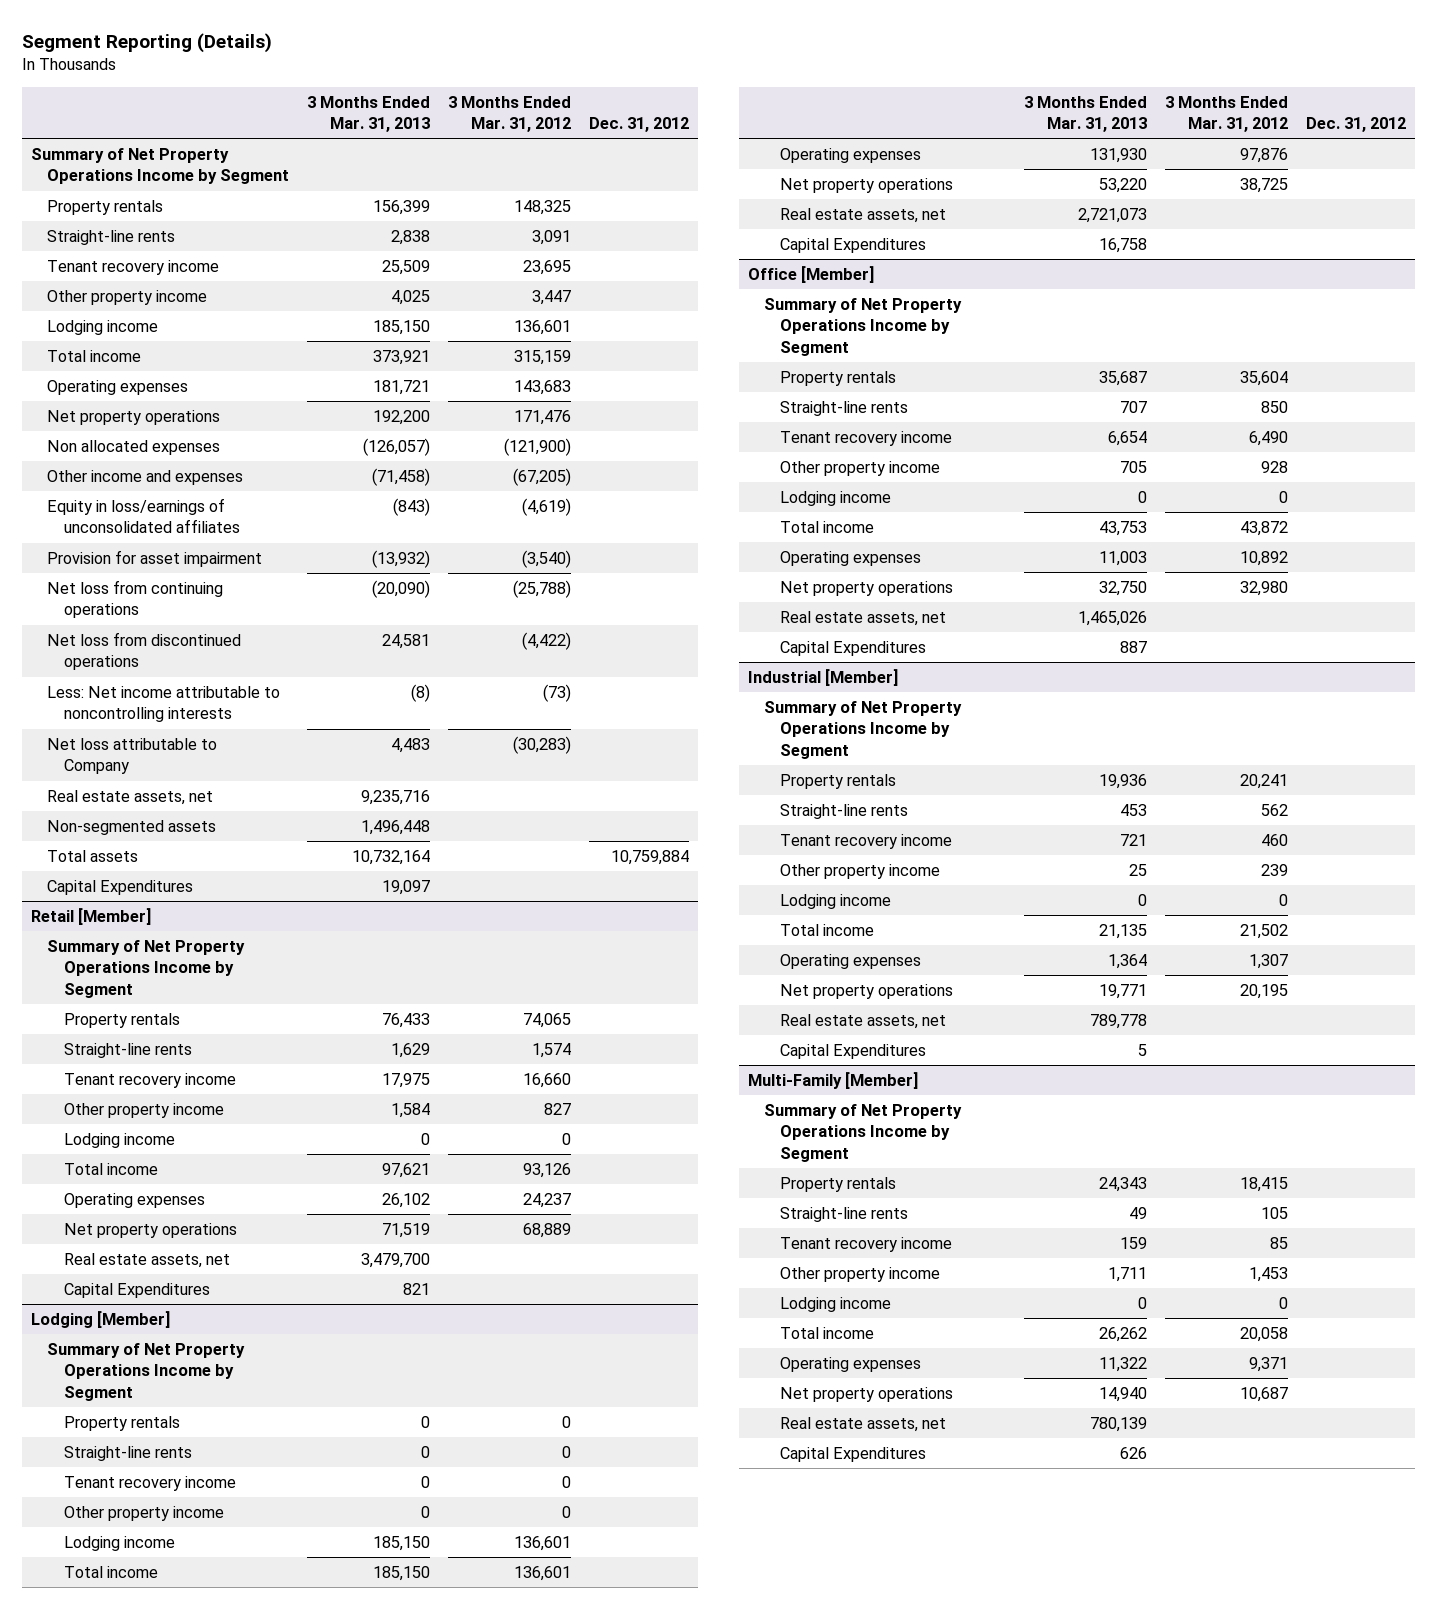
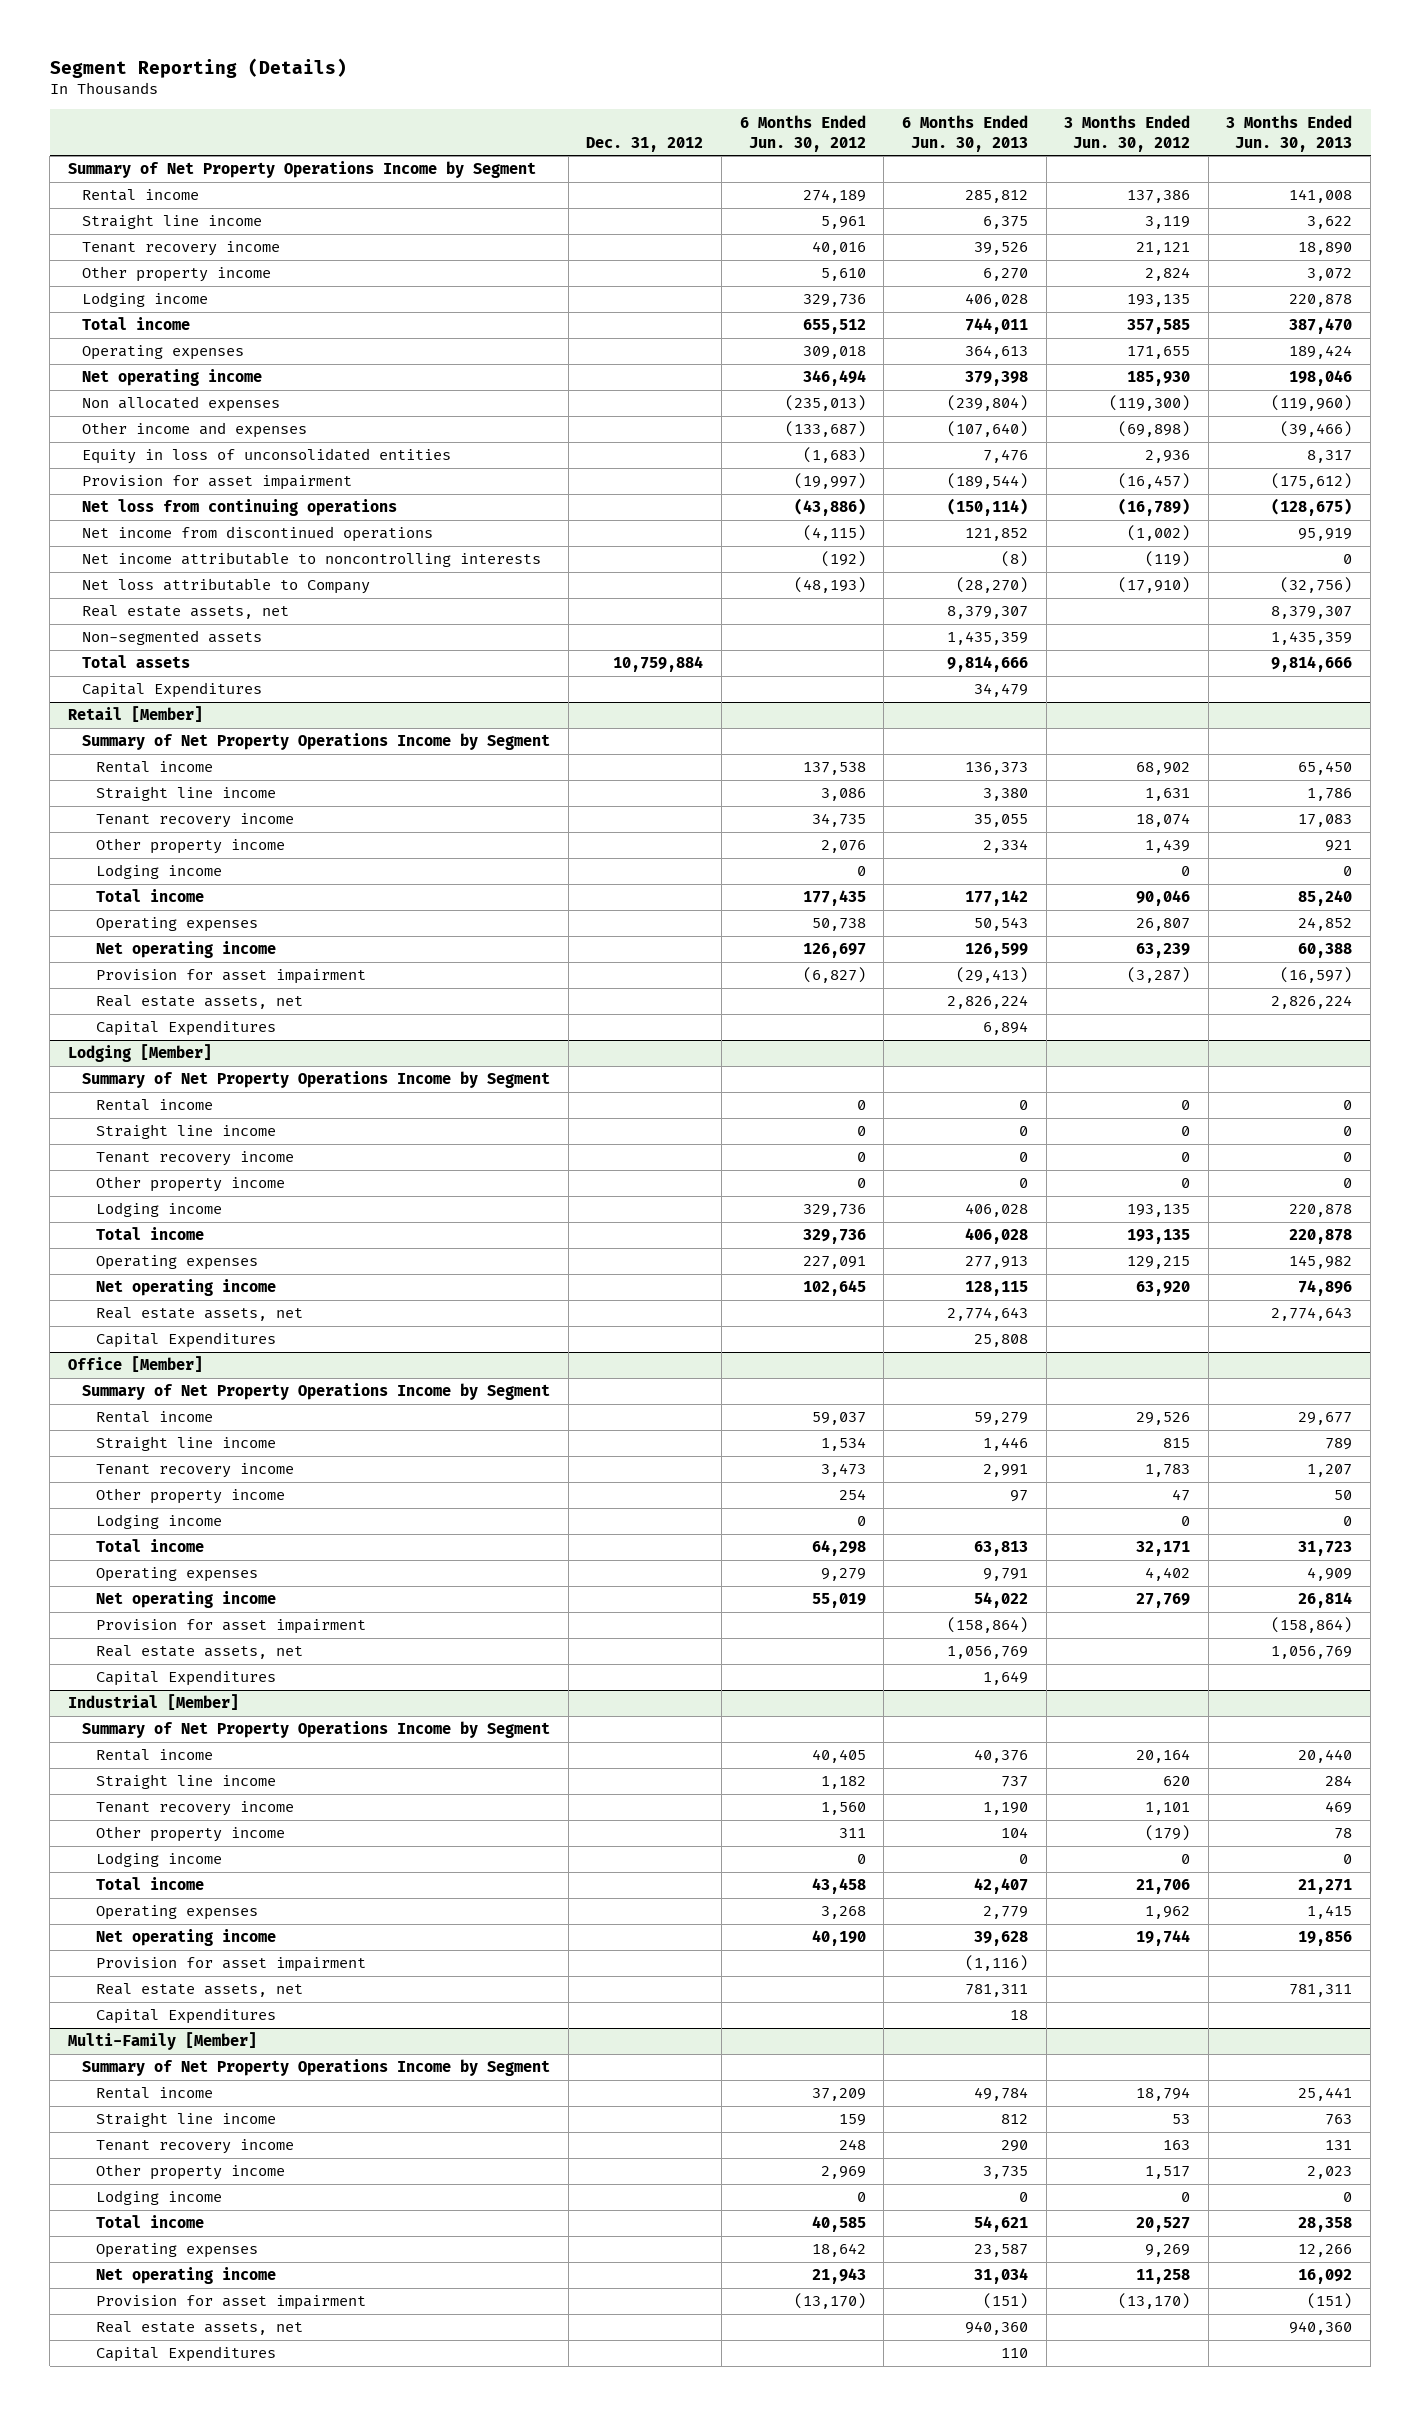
- | 3 Months Ended Mar. 31, 2013 | 3 Months Ended Mar. 31, 2012 | Dec. 31, 2012
+ | Dec. 31, 2012 | 6 Months Ended Jun. 30, 2012 | 6 Months Ended Jun. 30, 2013 | 3 Months Ended Jun. 30, 2012 | 3 Months Ended Jun. 30, 2013
- Property rentals | 156,399 | 148,325 |
- Straight-line rents | 2,838 | 3,091 |
+ Rental income | | 274,189 | 285,812 | 137,386 | 141,008
+ Straight line income | | 5,961 | 6,375 | 3,119 | 3,622
- Net property operations | 192,200 | 171,476 |
+ Net operating income | | 346,494 | 379,398 | 185,930 | 198,046
- Equity in loss/earnings of unconsolidated affiliates | (843) | (4,619) |
+ Equity in loss of unconsolidated entities | | (1,683) | 7,476 | 2,936 | 8,317
- Net loss from discontinued operations | 24,581 | (4,422) |
- Less: Net income attributable to noncontrolling interests | (8) | (73) |
+ Net income from discontinued operations | | (4,115) | 121,852 | (1,002) | 95,919
+ Net income attributable to noncontrolling interests | | (192) | (8) | (119) | 0
@ Retail [Member]
- Property rentals | 76,433 | 74,065 |
- Straight-line rents | 1,629 | 1,574 |
+ Rental income | | 137,538 | 136,373 | 68,902 | 65,450
+ Straight line income | | 3,086 | 3,380 | 1,631 | 1,786
- Net property operations | 71,519 | 68,889 |
+ Net operating income | | 126,697 | 126,599 | 63,239 | 60,388
+ Provision for asset impairment | | (6,827) | (29,413) | (3,287) | (16,597)
@ Lodging [Member]
- Property rentals | 0 | 0 |
- Straight-line rents | 0 | 0 |
+ Rental income | | 0 | 0 | 0 | 0
+ Straight line income | | 0 | 0 | 0 | 0
- Net property operations | 53,220 | 38,725 |
+ Net operating income | | 102,645 | 128,115 | 63,920 | 74,896
@ Office [Member]
- Property rentals | 35,687 | 35,604 |
- Straight-line rents | 707 | 850 |
+ Rental income | | 59,037 | 59,279 | 29,526 | 29,677
+ Straight line income | | 1,534 | 1,446 | 815 | 789
- Net property operations | 32,750 | 32,980 |
+ Net operating income | | 55,019 | 54,022 | 27,769 | 26,814
+ Provision for asset impairment | | | (158,864) | | (158,864)
@ Industrial [Member]
- Property rentals | 19,936 | 20,241 |
- Straight-line rents | 453 | 562 |
+ Rental income | | 40,405 | 40,376 | 20,164 | 20,440
+ Straight line income | | 1,182 | 737 | 620 | 284
- Net property operations | 19,771 | 20,195 |
+ Net operating income | | 40,190 | 39,628 | 19,744 | 19,856
+ Provision for asset impairment | | | (1,116) | |
@ Multi-Family [Member]
- Property rentals | 24,343 | 18,415 |
- Straight-line rents | 49 | 105 |
+ Rental income | | 37,209 | 49,784 | 18,794 | 25,441
+ Straight line income | | 159 | 812 | 53 | 763
- Net property operations | 14,940 | 10,687 |
+ Net operating income | | 21,943 | 31,034 | 11,258 | 16,092
+ Provision for asset impairment | | (13,170) | (151) | (13,170) | (151)

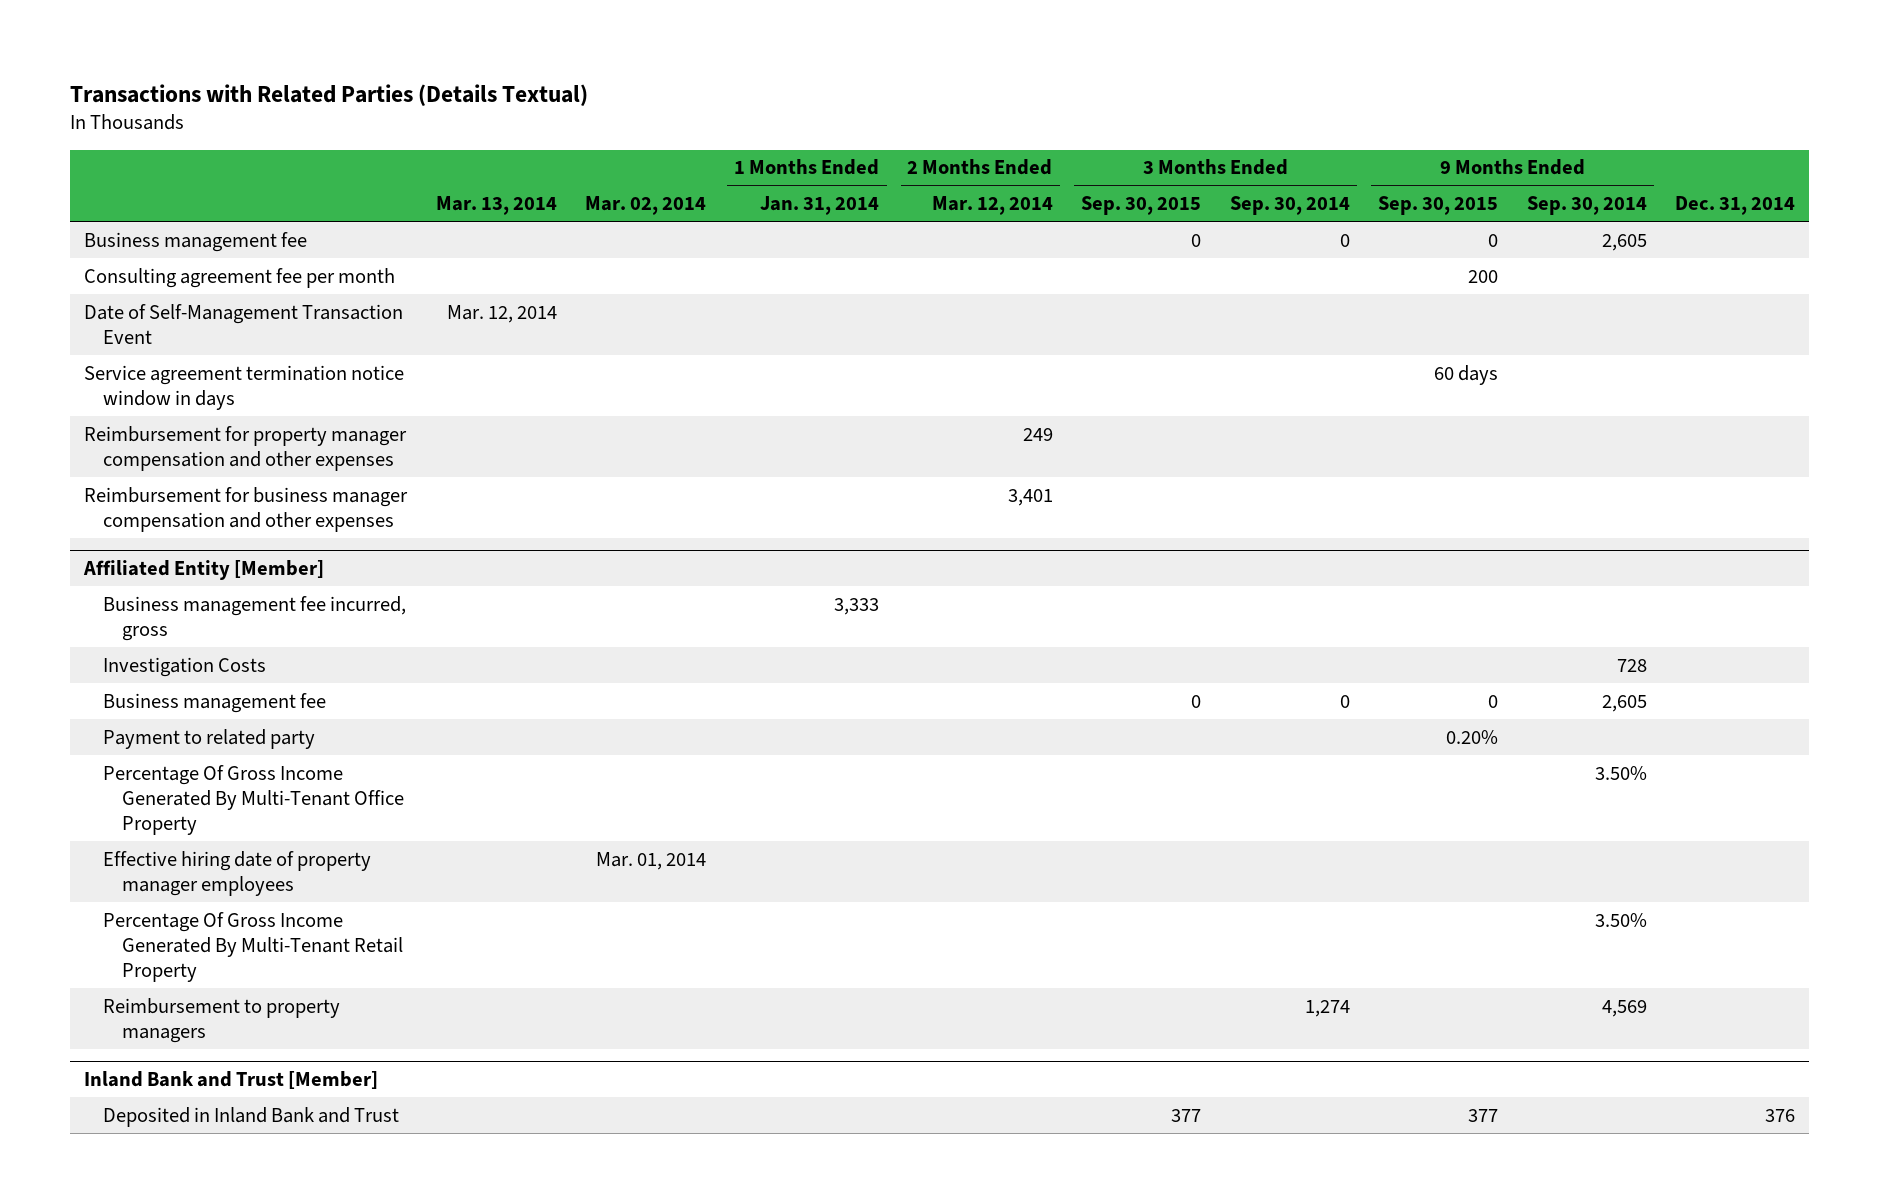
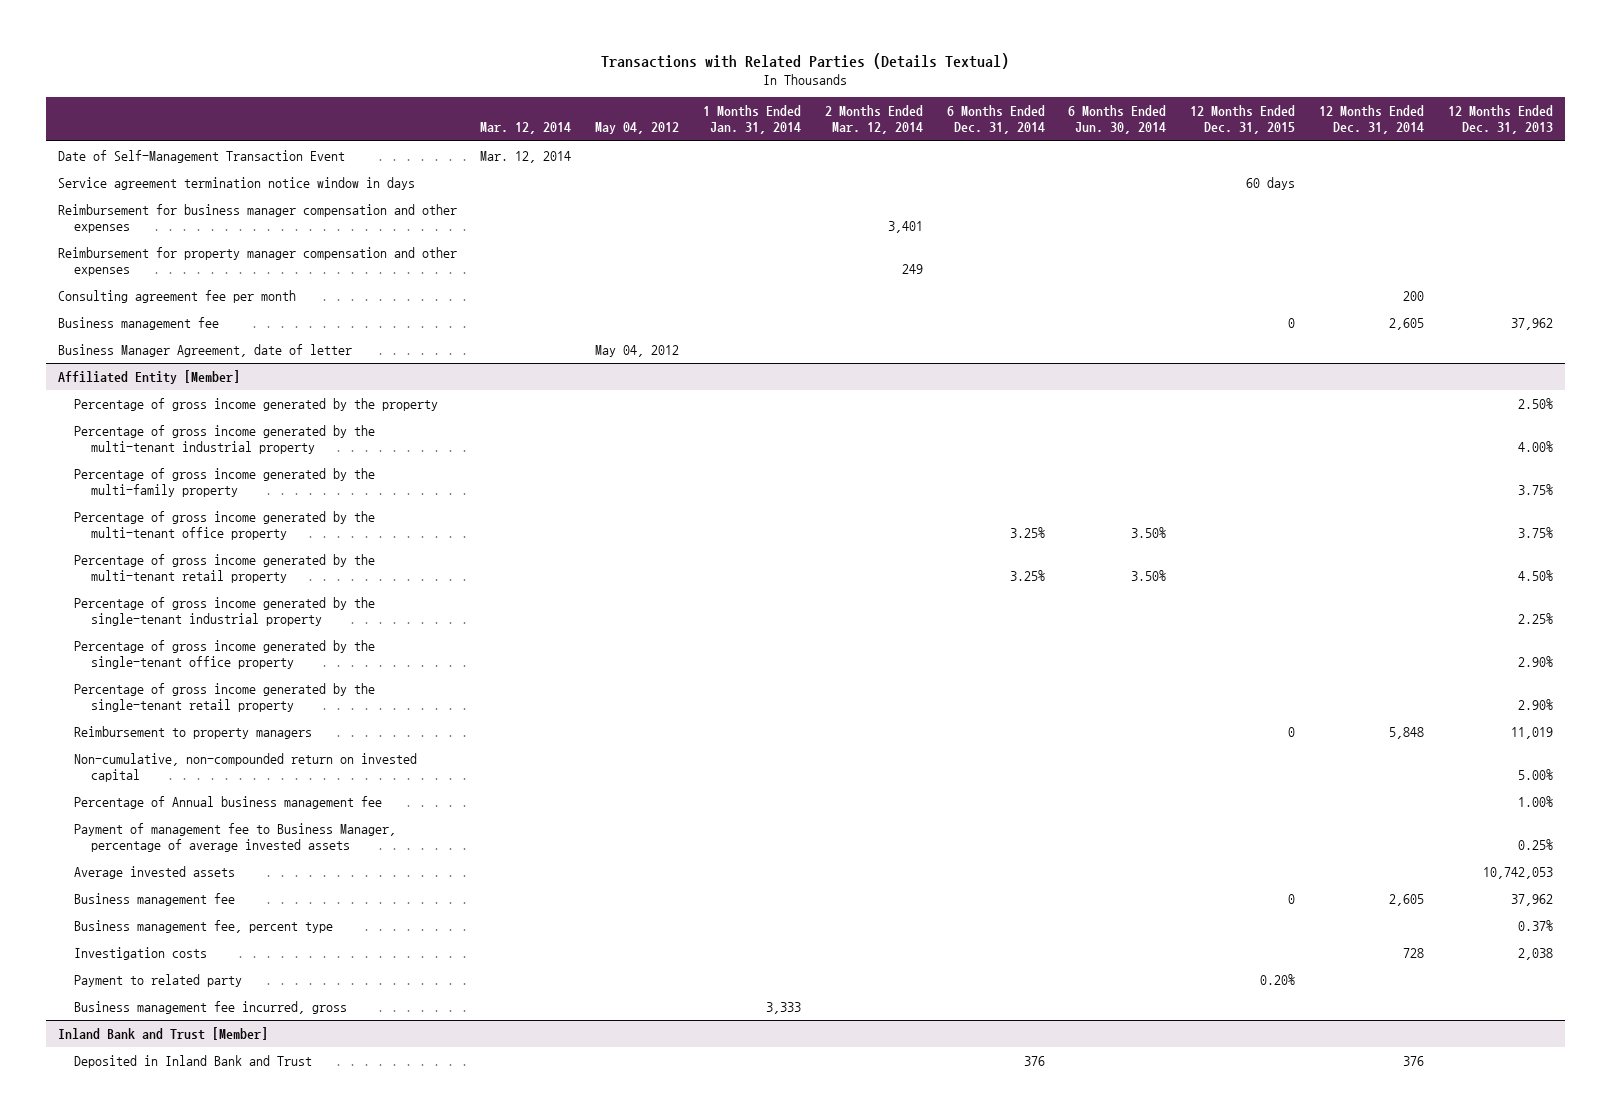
- | Mar. 13, 2014 | Mar. 02, 2014 | 1 Months Ended Jan. 31, 2014 | 2 Months Ended Mar. 12, 2014 | 3 Months Ended Sep. 30, 2015 | 3 Months Ended Sep. 30, 2014 | 9 Months Ended Sep. 30, 2015 | 9 Months Ended Sep. 30, 2014 | Dec. 31, 2014
+ | Mar. 12, 2014 | May 04, 2012 | 1 Months Ended Jan. 31, 2014 | 2 Months Ended Mar. 12, 2014 | 6 Months Ended Dec. 31, 2014 | 6 Months Ended Jun. 30, 2014 | 12 Months Ended Dec. 31, 2015 | 12 Months Ended Dec. 31, 2014 | 12 Months Ended Dec. 31, 2013
moved down: Reimbursement for property manager compensation and other expenses | | | | 249 | | | | |
moved down: Consulting agreement fee per month | | | | | | | | 200 |
moved down: Business management fee | | | | | | | 0 | 2,605 | 37,962
+ Business Manager Agreement, date of letter | | May 04, 2012 | | | | | | |
@ Affiliated Entity [Member]
- Investigation Costs | | | | | | | | 728 |
+ Percentage of gross income generated by the property | | | | | | | | | 2.50%
+ Percentage of gross income generated by the multi-tenant industrial property | | | | | | | | | 4.00%
+ Percentage of gross income generated by the multi-family property | | | | | | | | | 3.75%
+ Percentage of gross income generated by the multi-tenant office property | | | | | 3.25% | 3.50% | | | 3.75%
+ Percentage of gross income generated by the multi-tenant retail property | | | | | 3.25% | 3.50% | | | 4.50%
+ Percentage of gross income generated by the single-tenant industrial property | | | | | | | | | 2.25%
+ Percentage of gross income generated by the single-tenant office property | | | | | | | | | 2.90%
+ Percentage of gross income generated by the single-tenant retail property | | | | | | | | | 2.90%
moved up: Reimbursement to property managers | | | | | | | 0 | 5,848 | 11,019
+ Non-cumulative, non-compounded return on invested capital | | | | | | | | | 5.00%
+ Percentage of Annual business management fee | | | | | | | | | 1.00%
+ Payment of management fee to Business Manager, percentage of average invested assets | | | | | | | | | 0.25%
+ Average invested assets | | | | | | | | | 10,742,053
+ Business management fee, percent type | | | | | | | | | 0.37%
+ Investigation costs | | | | | | | | 728 | 2,038
- Percentage Of Gross Income Generated By Multi-Tenant Office Property | | | | | | | | 3.50% |
- Effective hiring date of property manager employees | | Mar. 01, 2014 | | | | | | |
- Percentage Of Gross Income Generated By Multi-Tenant Retail Property | | | | | | | | 3.50% |
moved down: Business management fee incurred, gross | | | 3,333 | | | | | |

